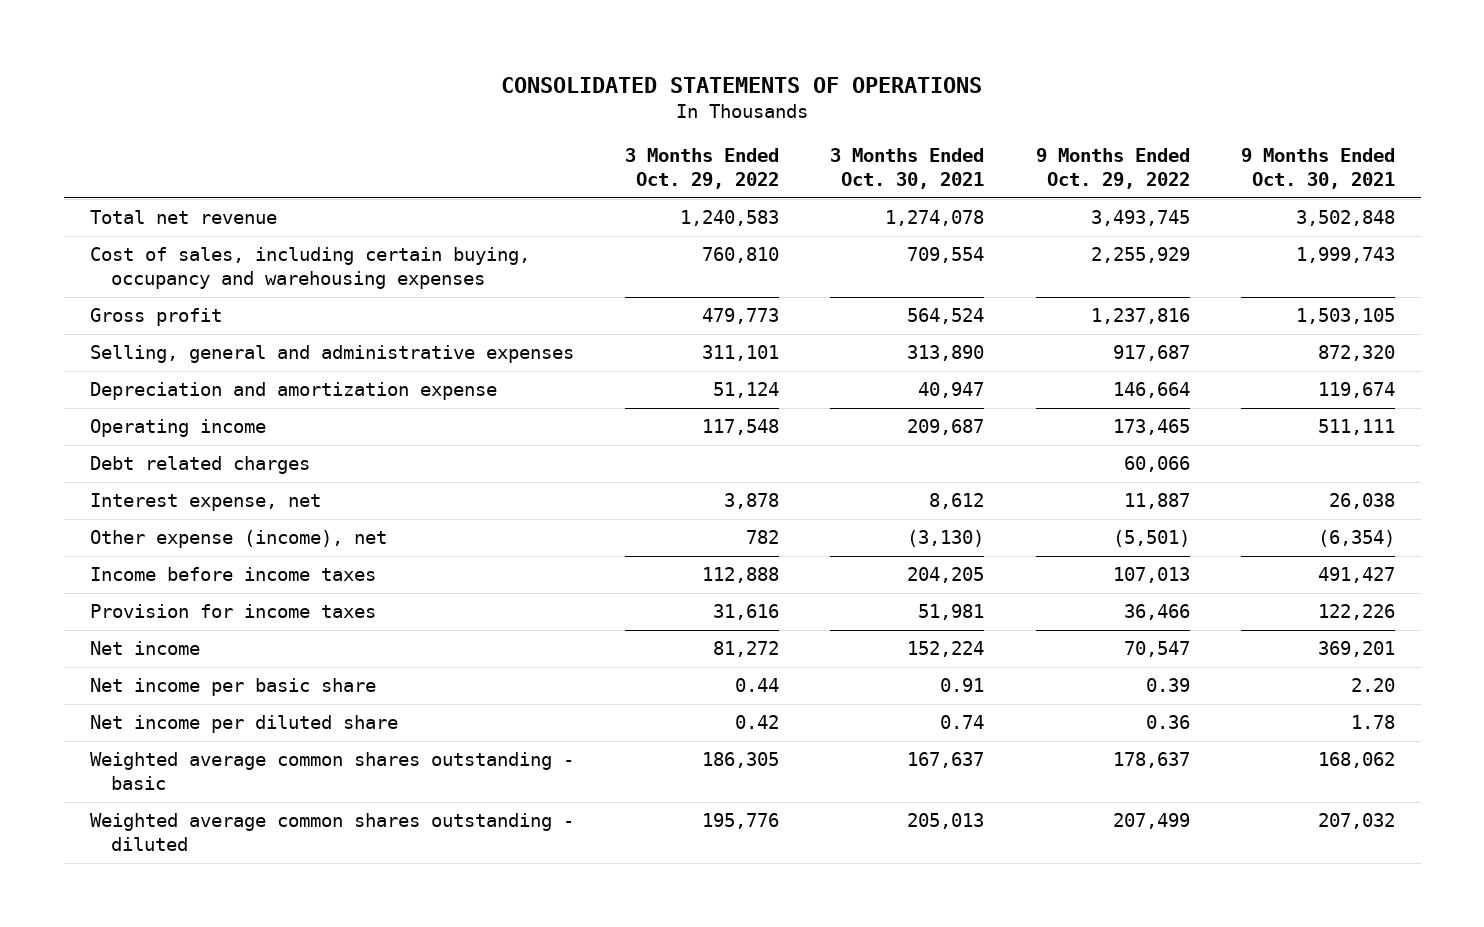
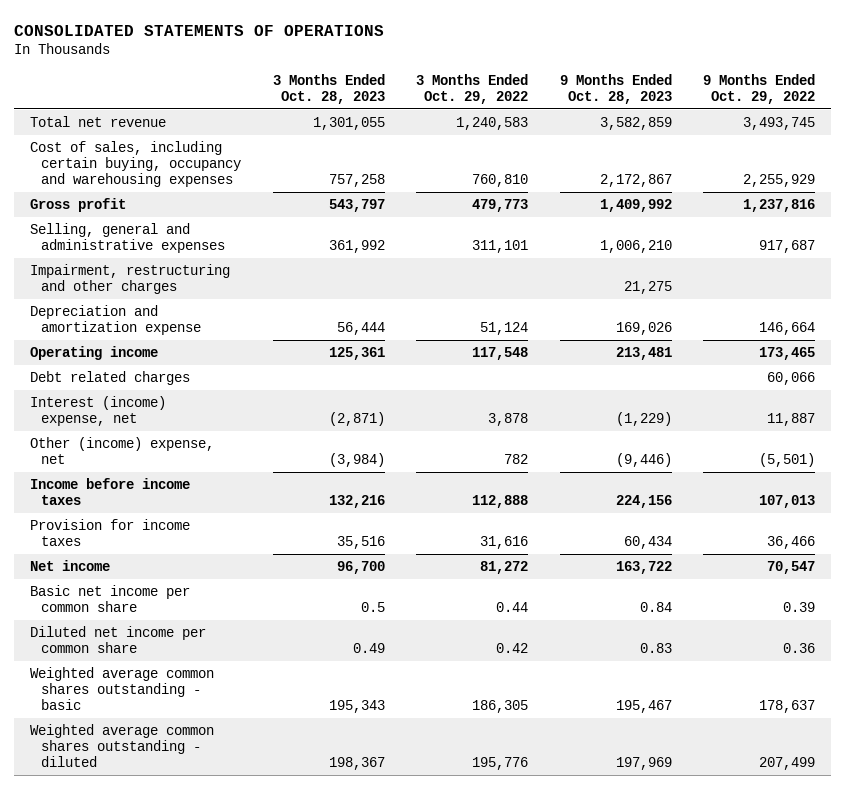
- | 3 Months Ended Oct. 29, 2022 | 3 Months Ended Oct. 30, 2021 | 9 Months Ended Oct. 29, 2022 | 9 Months Ended Oct. 30, 2021
+ | 3 Months Ended Oct. 28, 2023 | 3 Months Ended Oct. 29, 2022 | 9 Months Ended Oct. 28, 2023 | 9 Months Ended Oct. 29, 2022
+ Impairment, restructuring and other charges | | | 21,275 |
- Interest expense, net | 3,878 | 8,612 | 11,887 | 26,038
- Other expense (income), net | 782 | (3,130) | (5,501) | (6,354)
+ Interest (income) expense, net | (2,871) | 3,878 | (1,229) | 11,887
+ Other (income) expense, net | (3,984) | 782 | (9,446) | (5,501)
- Net income per basic share | 0.44 | 0.91 | 0.39 | 2.20
- Net income per diluted share | 0.42 | 0.74 | 0.36 | 1.78
+ Basic net income per common share | 0.5 | 0.44 | 0.84 | 0.39
+ Diluted net income per common share | 0.49 | 0.42 | 0.83 | 0.36

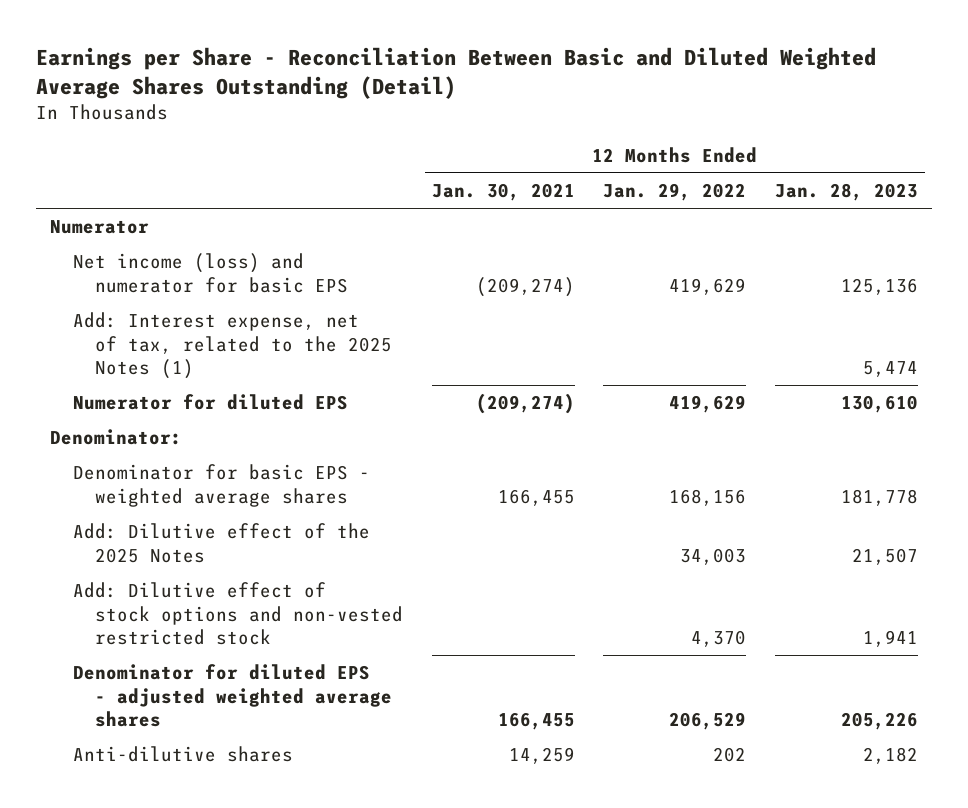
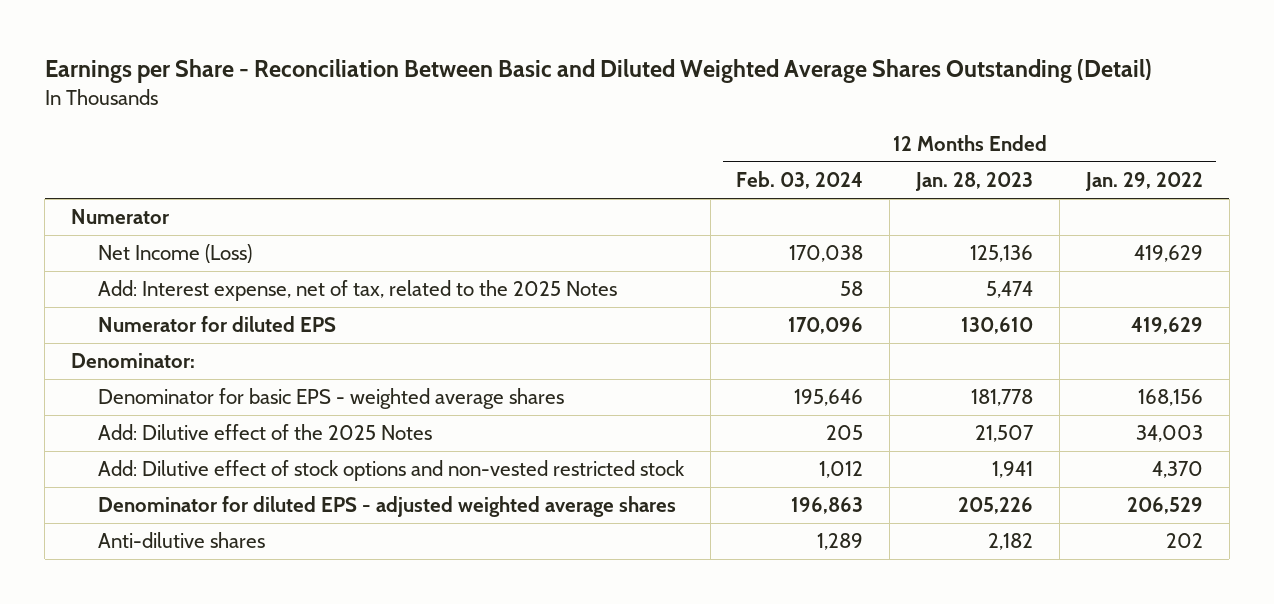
- | 12 Months Ended Jan. 30, 2021 | 12 Months Ended Jan. 29, 2022 | 12 Months Ended Jan. 28, 2023
+ | 12 Months Ended Feb. 03, 2024 | 12 Months Ended Jan. 28, 2023 | 12 Months Ended Jan. 29, 2022
- Net income (loss) and numerator for basic EPS | (209,274) | 419,629 | 125,136
- Add: Interest expense, net of tax, related to the 2025 Notes (1) | | | 5,474
+ Net Income (Loss) | 170,038 | 125,136 | 419,629
+ Add: Interest expense, net of tax, related to the 2025 Notes | 58 | 5,474 |

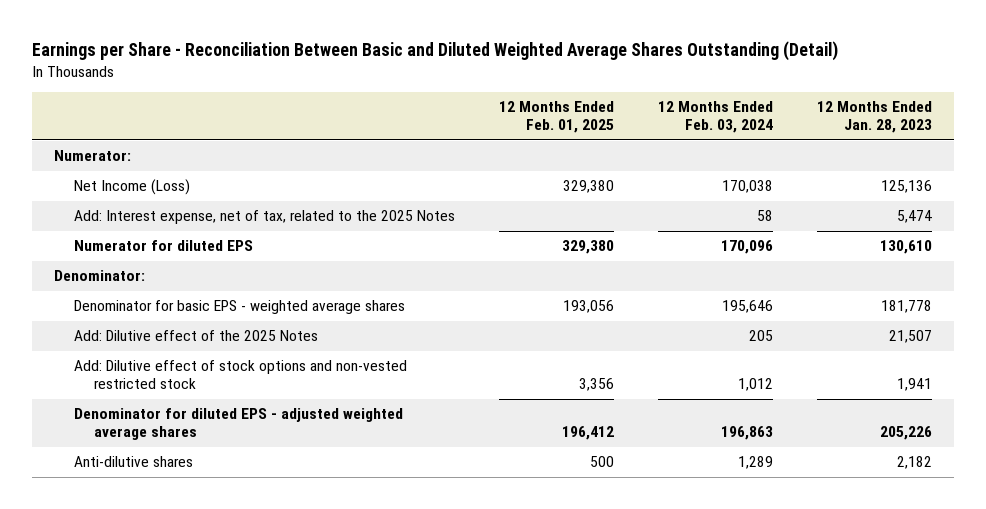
- | 12 Months Ended Feb. 03, 2024 | 12 Months Ended Jan. 28, 2023 | 12 Months Ended Jan. 29, 2022
+ | 12 Months Ended Feb. 01, 2025 | 12 Months Ended Feb. 03, 2024 | 12 Months Ended Jan. 28, 2023
- Numerator
+ Numerator:

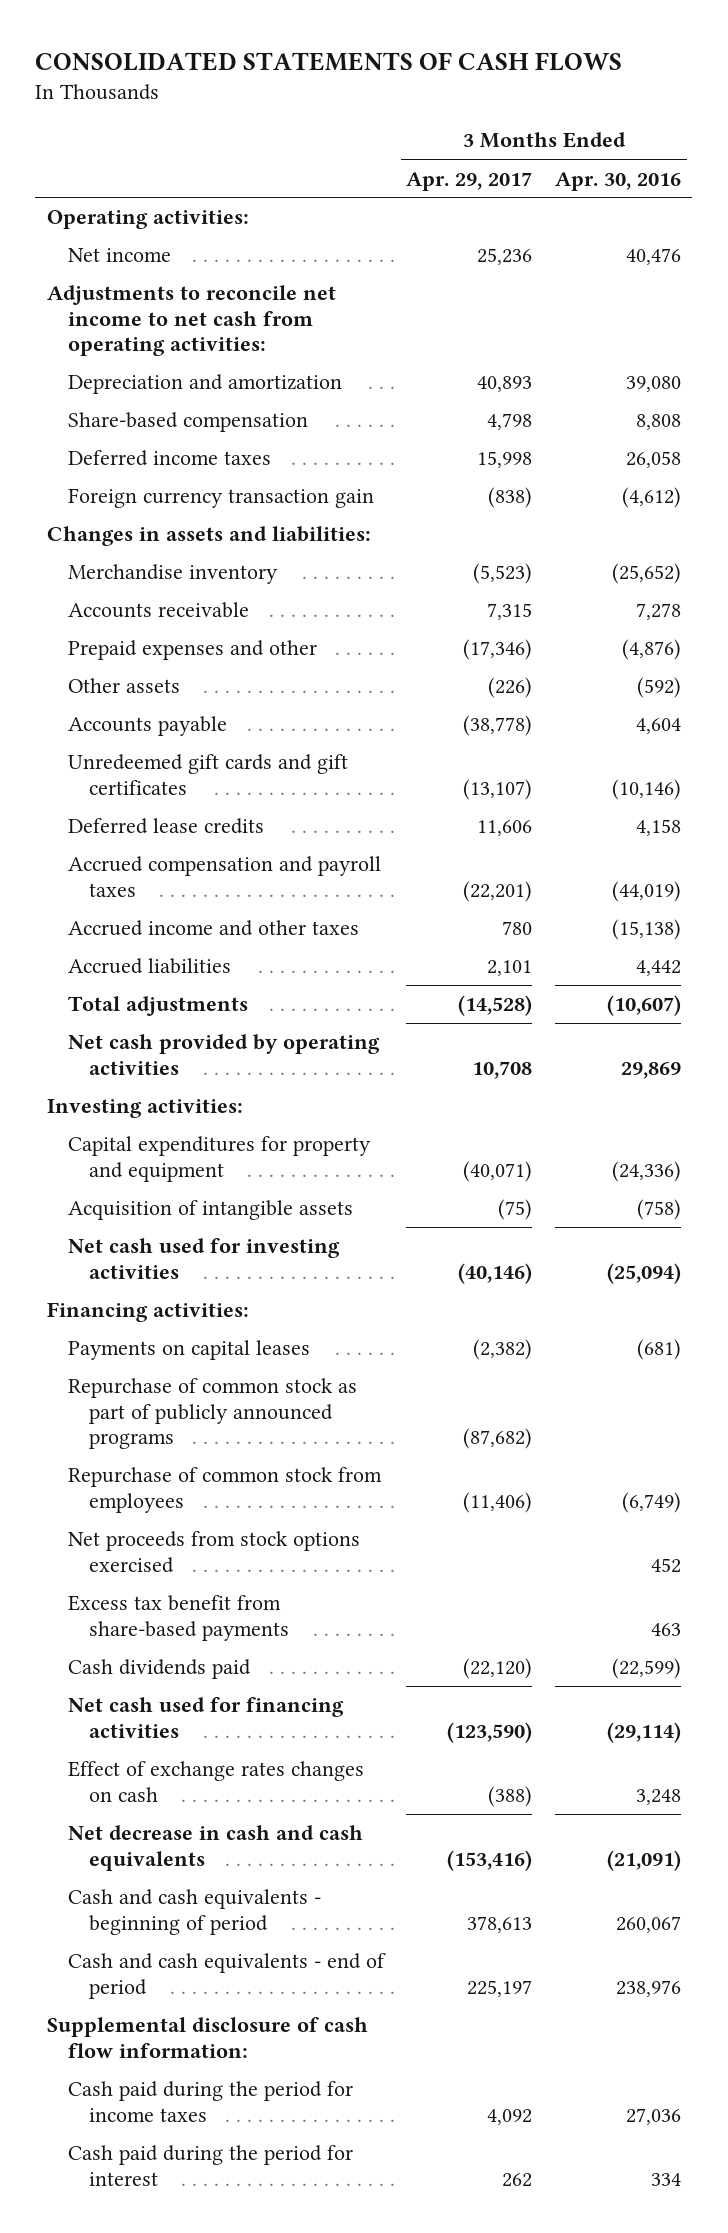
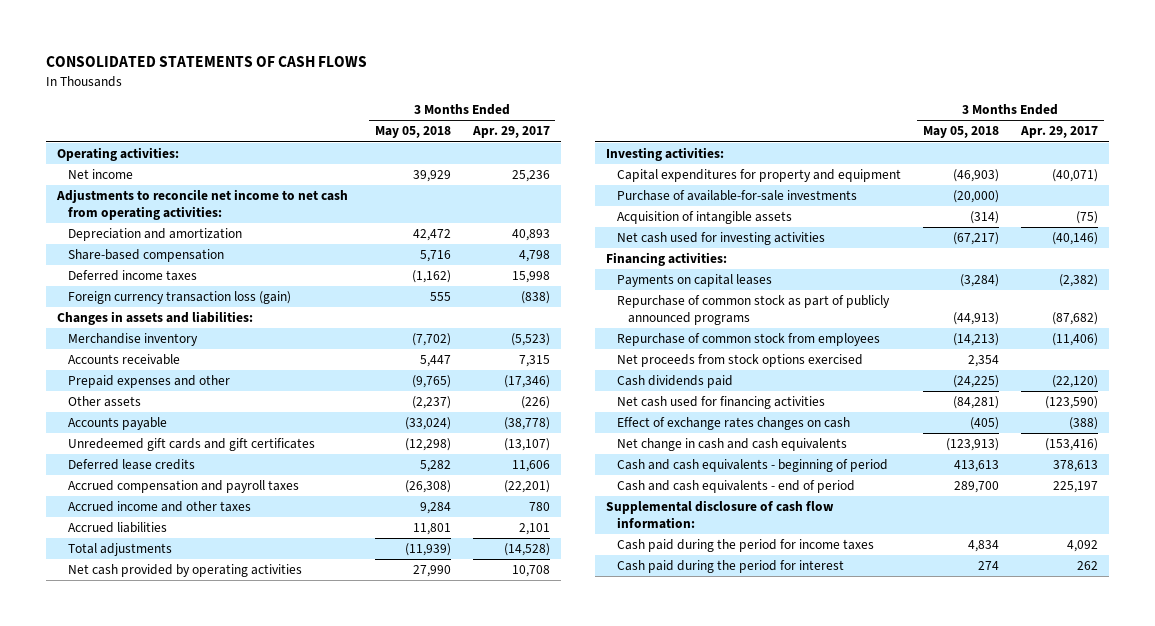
- | 3 Months Ended Apr. 29, 2017 | 3 Months Ended Apr. 30, 2016
+ | 3 Months Ended May 05, 2018 | 3 Months Ended Apr. 29, 2017
- Foreign currency transaction gain | (838) | (4,612)
+ Foreign currency transaction loss (gain) | 555 | (838)
+ Purchase of available-for-sale investments | (20,000) |
- Excess tax benefit from share-based payments | | 463
- Net decrease in cash and cash equivalents | (153,416) | (21,091)
+ Net change in cash and cash equivalents | (123,913) | (153,416)

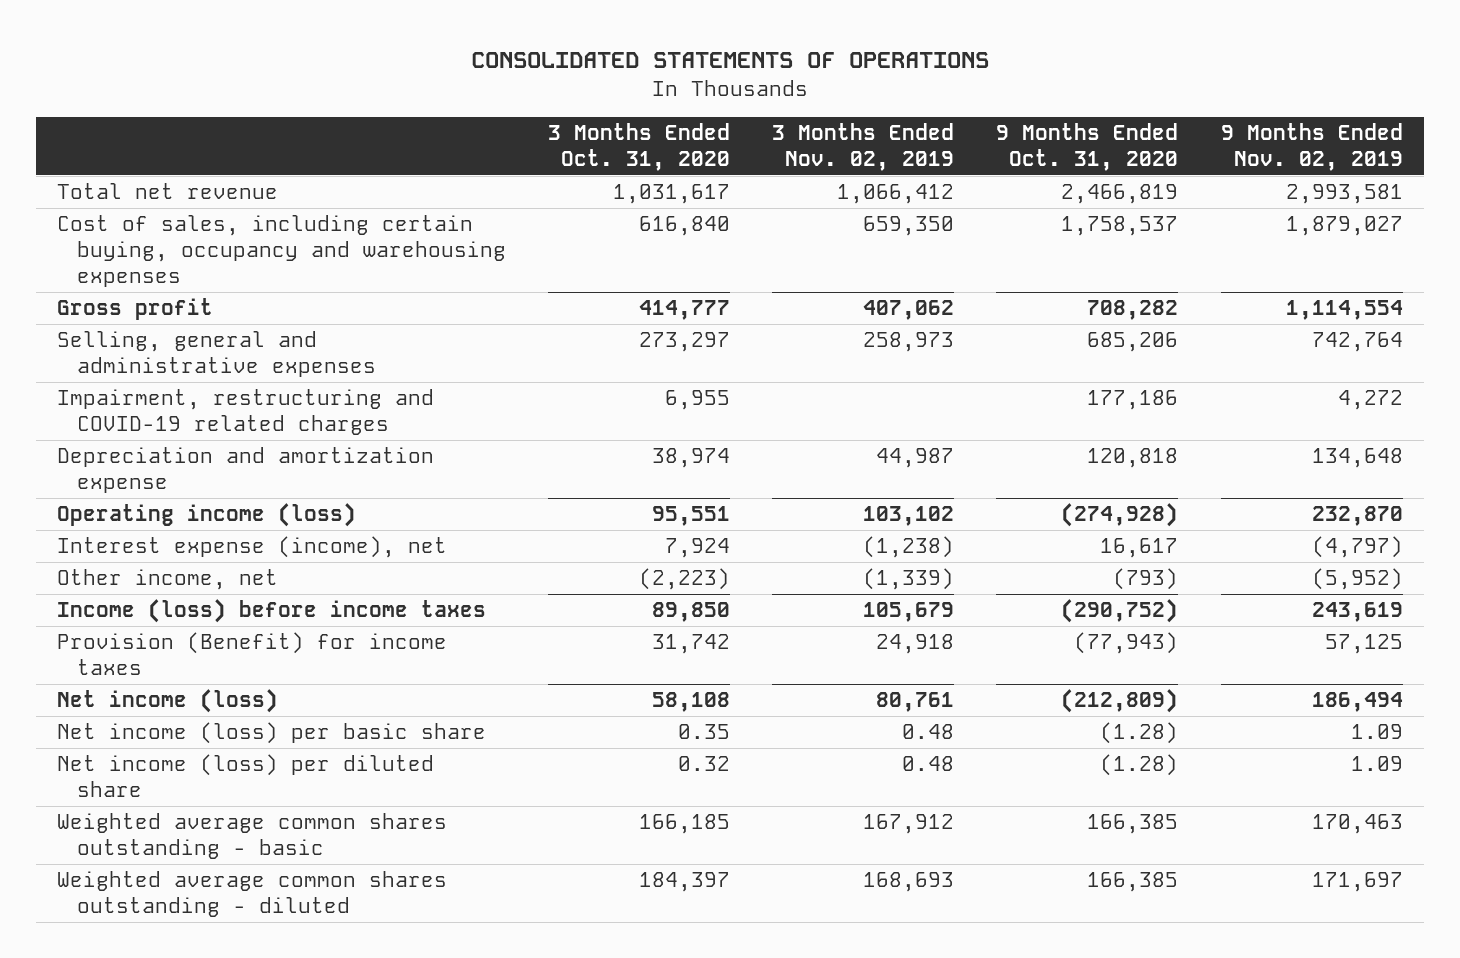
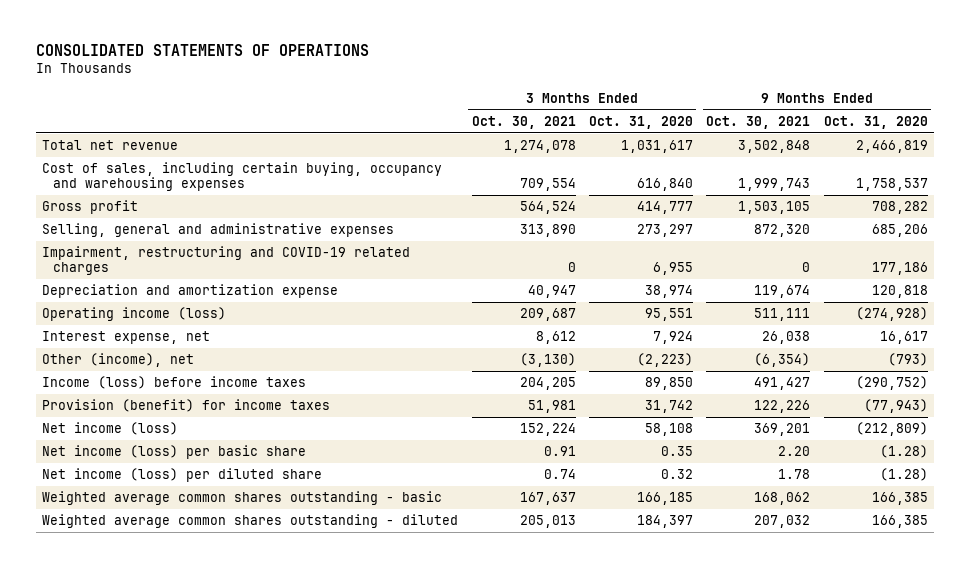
- | 3 Months Ended Oct. 31, 2020 | 3 Months Ended Nov. 02, 2019 | 9 Months Ended Oct. 31, 2020 | 9 Months Ended Nov. 02, 2019
+ | 3 Months Ended Oct. 30, 2021 | 3 Months Ended Oct. 31, 2020 | 9 Months Ended Oct. 30, 2021 | 9 Months Ended Oct. 31, 2020
- Interest expense (income), net | 7,924 | (1,238) | 16,617 | (4,797)
- Other income, net | (2,223) | (1,339) | (793) | (5,952)
+ Interest expense, net | 8,612 | 7,924 | 26,038 | 16,617
+ Other (income), net | (3,130) | (2,223) | (6,354) | (793)
- Provision (Benefit) for income taxes | 31,742 | 24,918 | (77,943) | 57,125
+ Provision (benefit) for income taxes | 51,981 | 31,742 | 122,226 | (77,943)

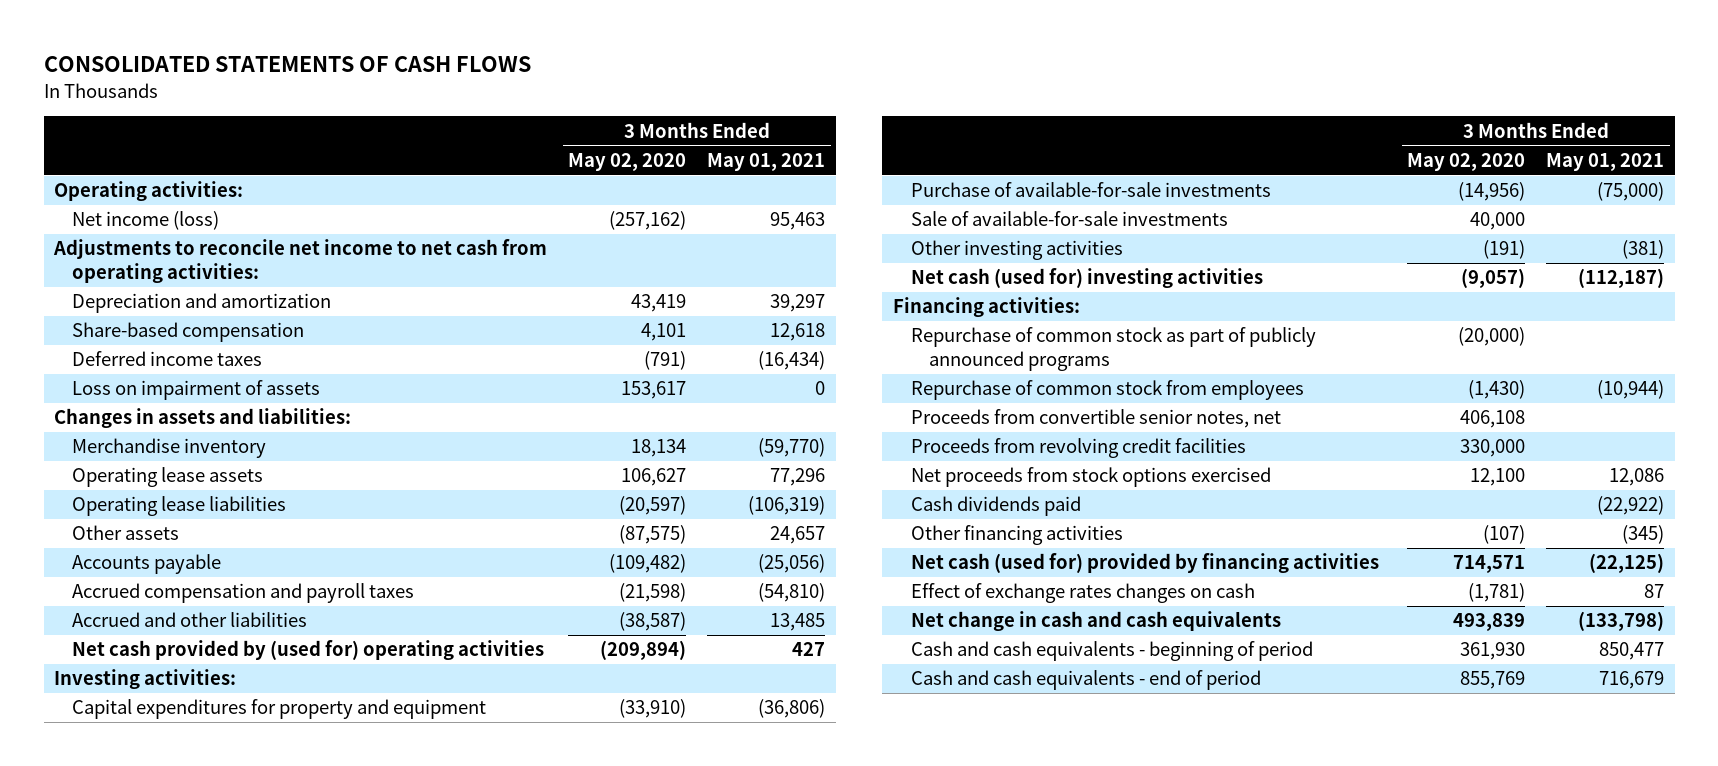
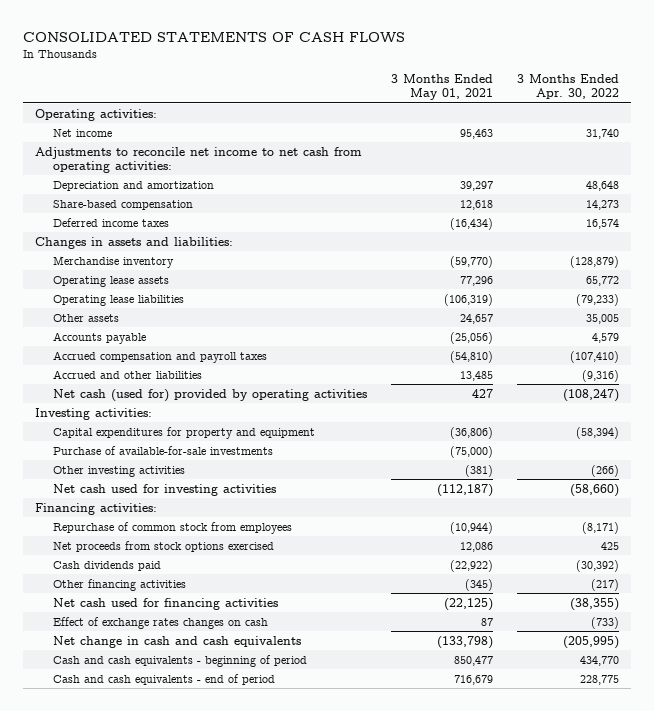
- | 3 Months Ended May 02, 2020 | 3 Months Ended May 01, 2021
+ | 3 Months Ended May 01, 2021 | 3 Months Ended Apr. 30, 2022
- Net income (loss) | (257,162) | 95,463
+ Net income | 95,463 | 31,740
- Loss on impairment of assets | 153,617 | 0
- Net cash provided by (used for) operating activities | (209,894) | 427
+ Net cash (used for) provided by operating activities | 427 | (108,247)
- Sale of available-for-sale investments | 40,000 |
- Net cash (used for) investing activities | (9,057) | (112,187)
+ Net cash used for investing activities | (112,187) | (58,660)
- Repurchase of common stock as part of publicly announced programs | (20,000) |
- Proceeds from convertible senior notes, net | 406,108 |
- Proceeds from revolving credit facilities | 330,000 |
- Net cash (used for) provided by financing activities | 714,571 | (22,125)
+ Net cash used for financing activities | (22,125) | (38,355)

